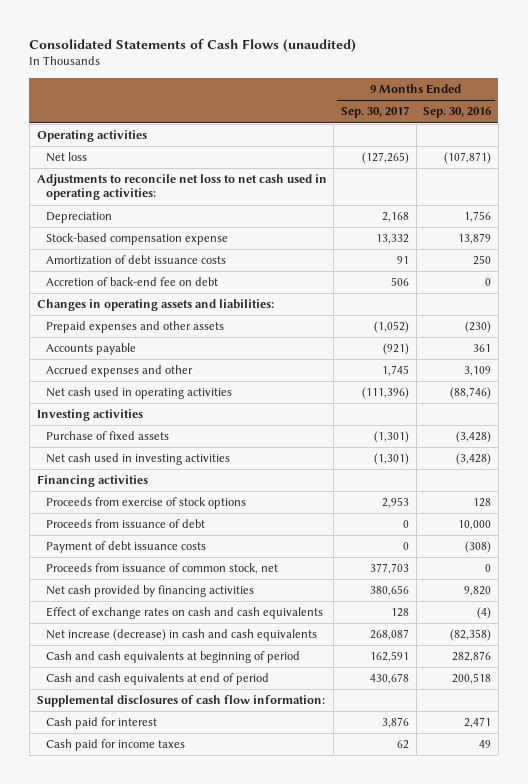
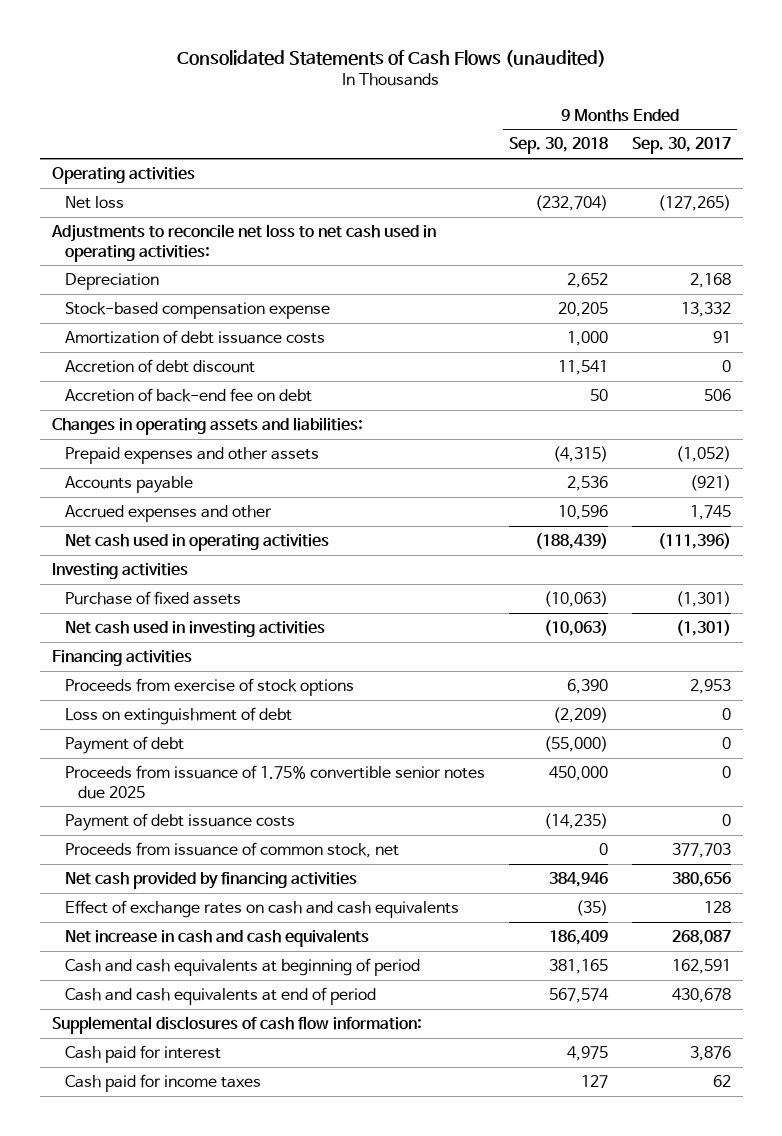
- | 9 Months Ended Sep. 30, 2017 | 9 Months Ended Sep. 30, 2016
+ | 9 Months Ended Sep. 30, 2018 | 9 Months Ended Sep. 30, 2017
+ Accretion of debt discount | 11,541 | 0
- Proceeds from issuance of debt | 0 | 10,000
+ Loss on extinguishment of debt | (2,209) | 0
+ Payment of debt | (55,000) | 0
+ Proceeds from issuance of 1.75% convertible senior notes due 2025 | 450,000 | 0
- Net increase (decrease) in cash and cash equivalents | 268,087 | (82,358)
+ Net increase in cash and cash equivalents | 186,409 | 268,087

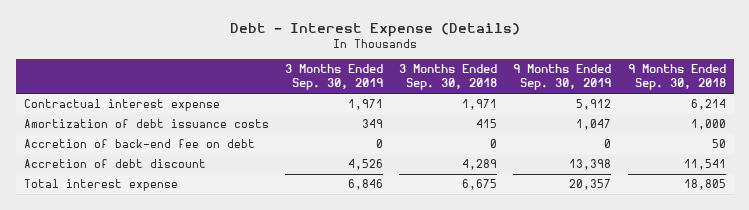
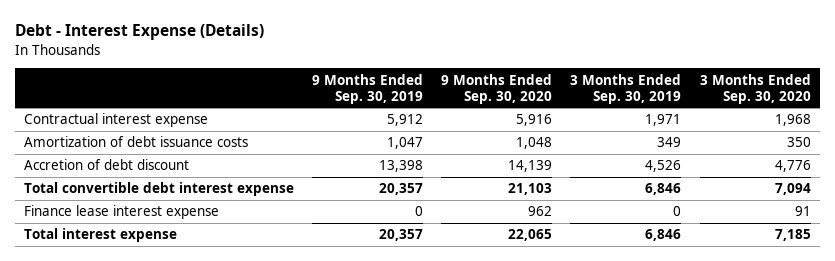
- | 3 Months Ended Sep. 30, 2019 | 3 Months Ended Sep. 30, 2018 | 9 Months Ended Sep. 30, 2019 | 9 Months Ended Sep. 30, 2018
+ | 9 Months Ended Sep. 30, 2019 | 9 Months Ended Sep. 30, 2020 | 3 Months Ended Sep. 30, 2019 | 3 Months Ended Sep. 30, 2020
- Accretion of back-end fee on debt | 0 | 0 | 0 | 50
+ Total convertible debt interest expense | 20,357 | 21,103 | 6,846 | 7,094
+ Finance lease interest expense | 0 | 962 | 0 | 91

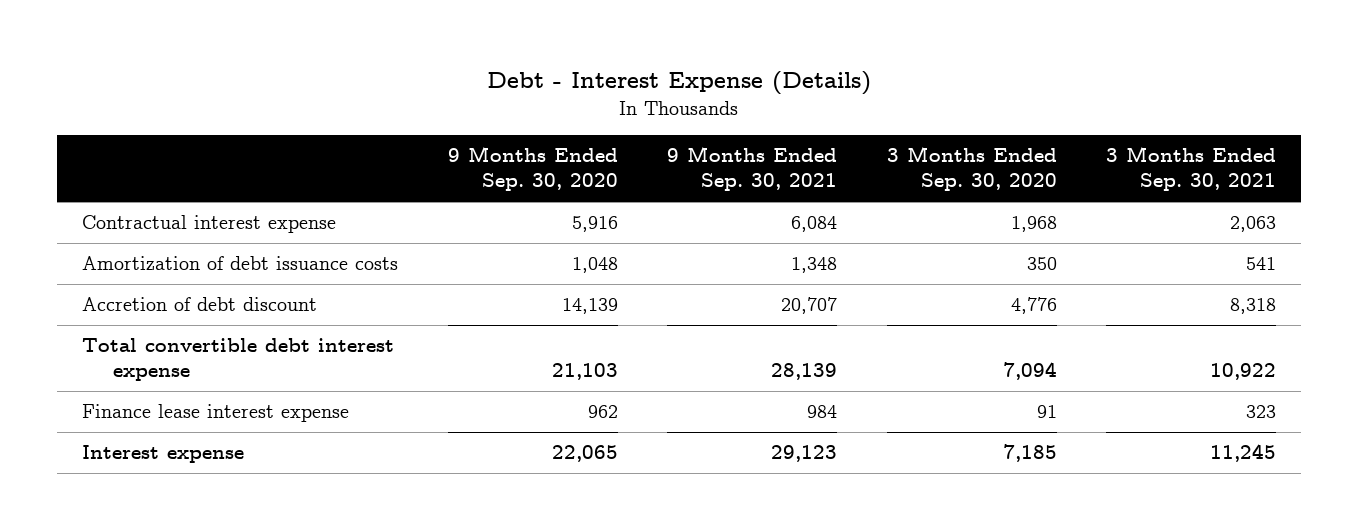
- | 9 Months Ended Sep. 30, 2019 | 9 Months Ended Sep. 30, 2020 | 3 Months Ended Sep. 30, 2019 | 3 Months Ended Sep. 30, 2020
+ | 9 Months Ended Sep. 30, 2020 | 9 Months Ended Sep. 30, 2021 | 3 Months Ended Sep. 30, 2020 | 3 Months Ended Sep. 30, 2021
- Total interest expense | 20,357 | 22,065 | 6,846 | 7,185
+ Interest expense | 22,065 | 29,123 | 7,185 | 11,245

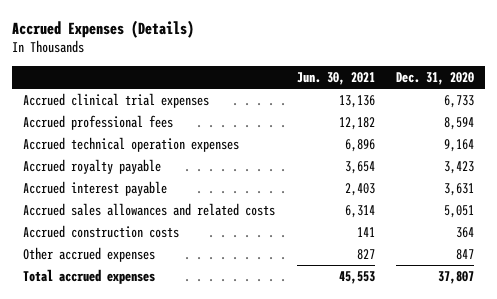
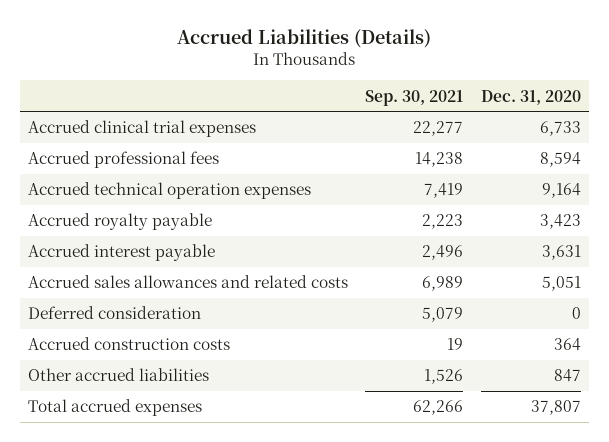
- Accrued Expenses (Details)
+ Accrued Liabilities (Details)
- | Jun. 30, 2021 | Dec. 31, 2020
+ | Sep. 30, 2021 | Dec. 31, 2020
+ Deferred consideration | 5,079 | 0
- Other accrued expenses | 827 | 847
+ Other accrued liabilities | 1,526 | 847

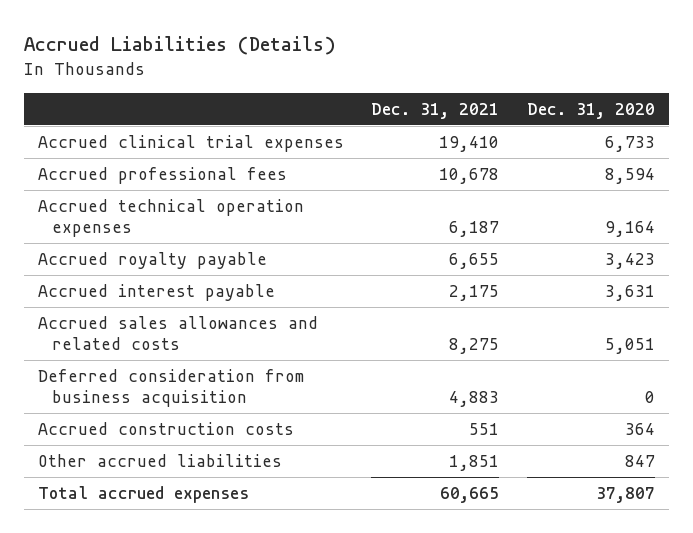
- | Sep. 30, 2021 | Dec. 31, 2020
+ | Dec. 31, 2021 | Dec. 31, 2020
- Deferred consideration | 5,079 | 0
+ Deferred consideration from business acquisition | 4,883 | 0

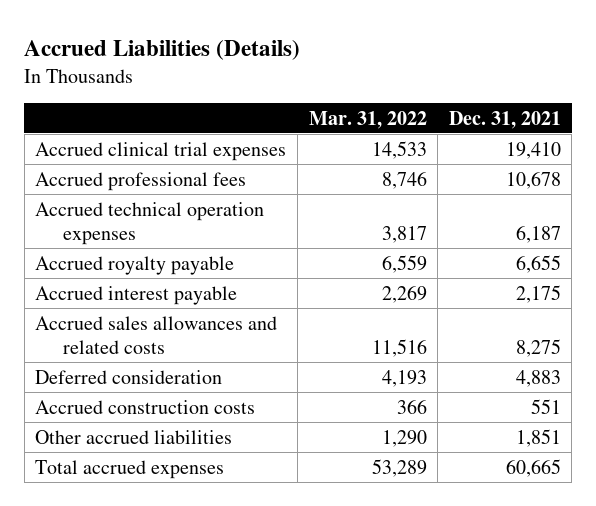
- | Dec. 31, 2021 | Dec. 31, 2020
+ | Mar. 31, 2022 | Dec. 31, 2021
- Deferred consideration from business acquisition | 4,883 | 0
+ Deferred consideration | 4,193 | 4,883

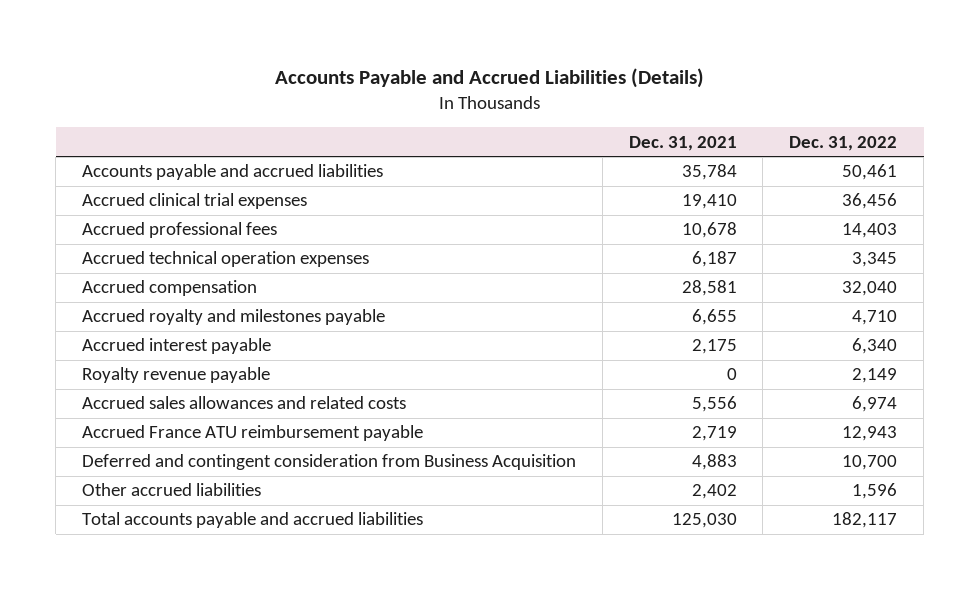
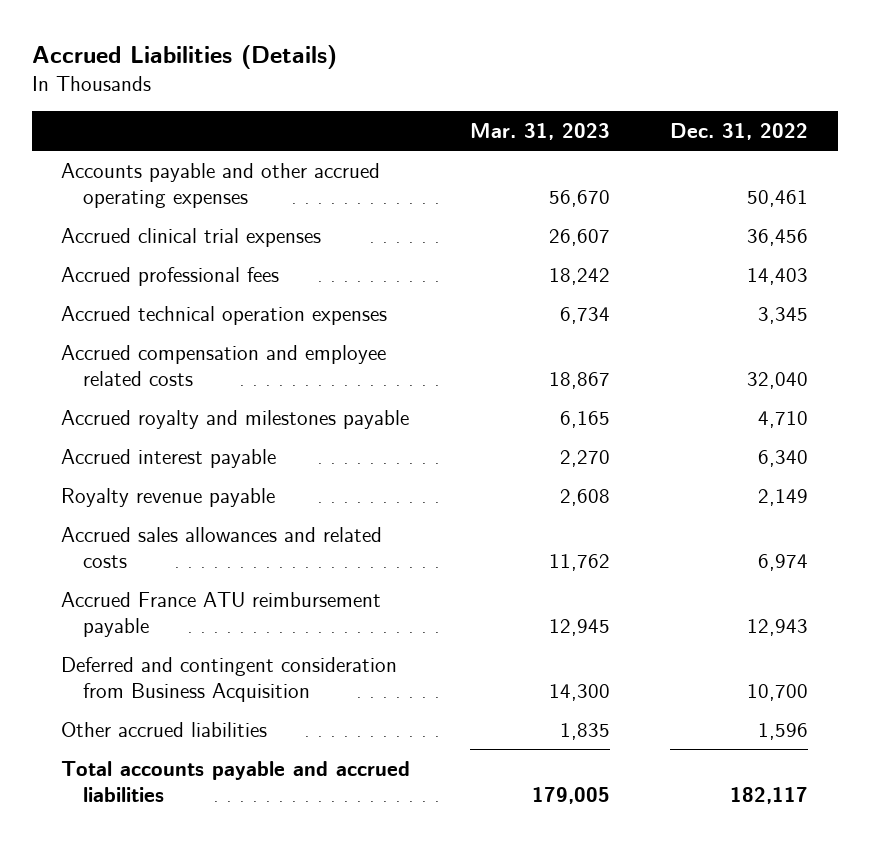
- Accounts Payable and Accrued Liabilities (Details)
+ Accrued Liabilities (Details)
- | Dec. 31, 2021 | Dec. 31, 2022
+ | Mar. 31, 2023 | Dec. 31, 2022
- Accounts payable and accrued liabilities | 35,784 | 50,461
+ Accounts payable and other accrued operating expenses | 56,670 | 50,461
- Accrued compensation | 28,581 | 32,040
+ Accrued compensation and employee related costs | 18,867 | 32,040

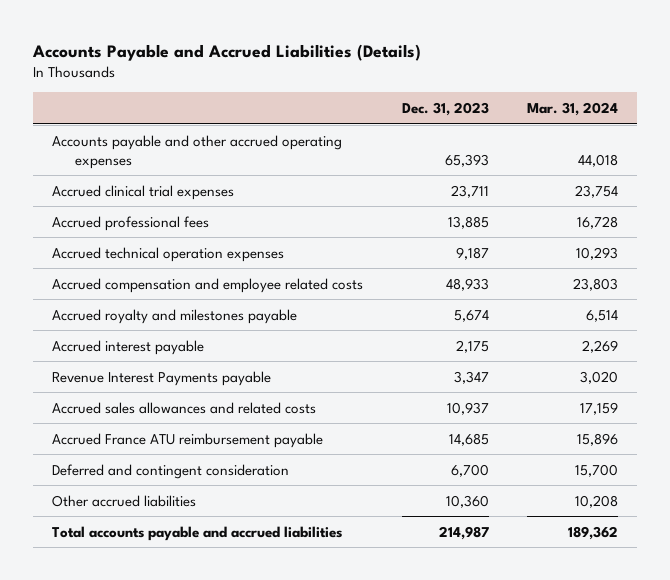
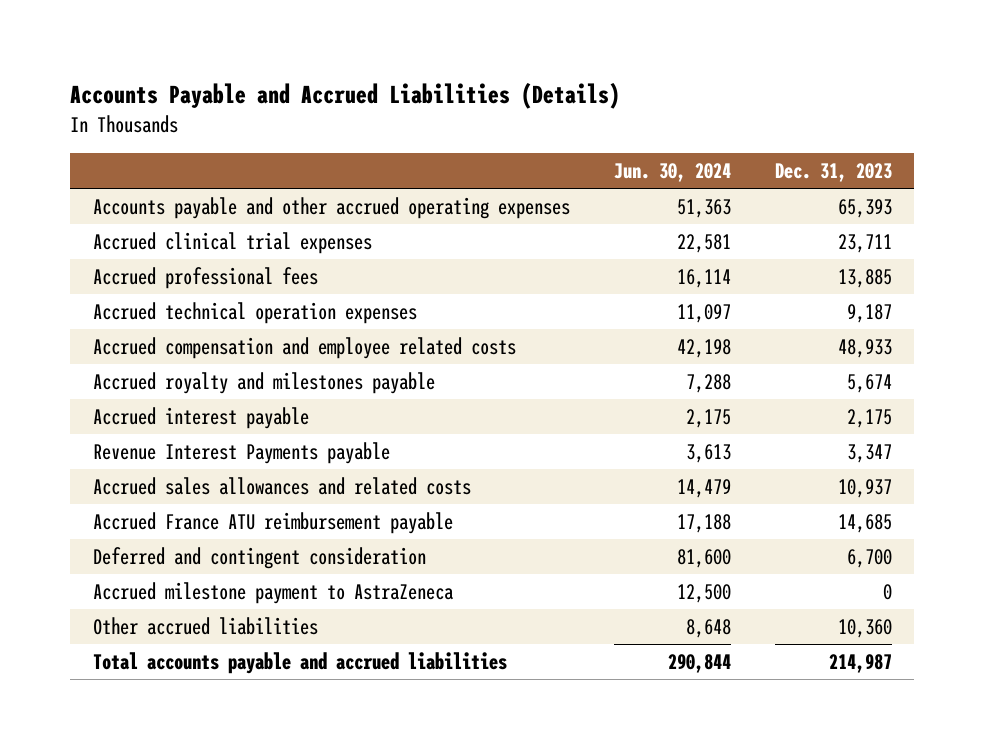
- | Dec. 31, 2023 | Mar. 31, 2024
+ | Jun. 30, 2024 | Dec. 31, 2023
+ Accrued milestone payment to AstraZeneca | 12,500 | 0

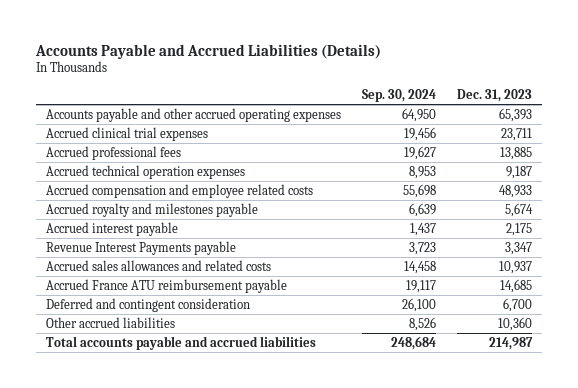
- | Jun. 30, 2024 | Dec. 31, 2023
+ | Sep. 30, 2024 | Dec. 31, 2023
- Accrued milestone payment to AstraZeneca | 12,500 | 0

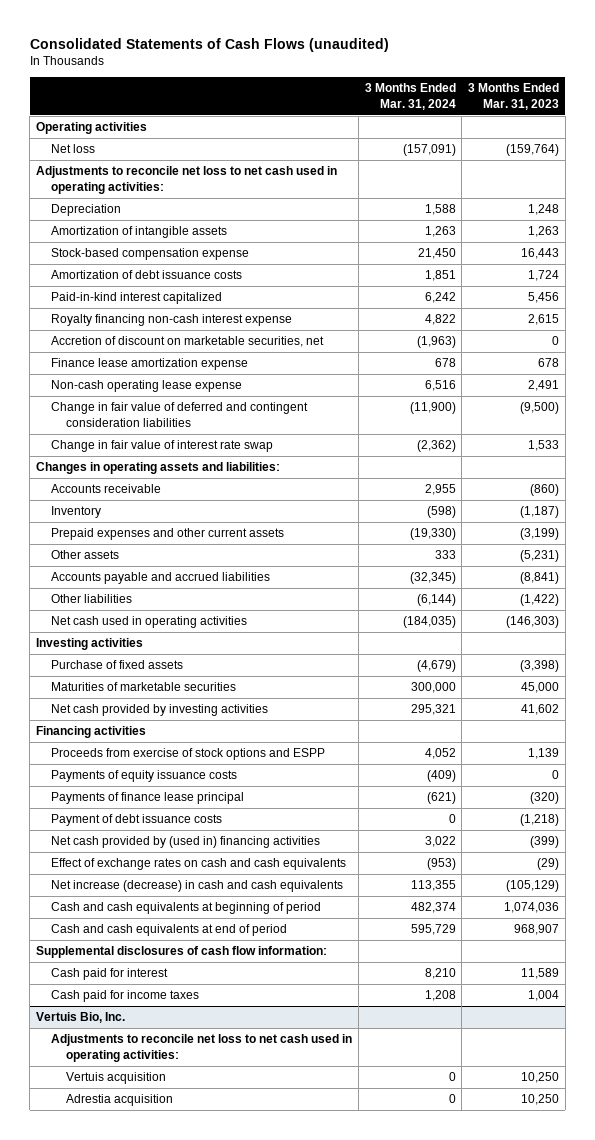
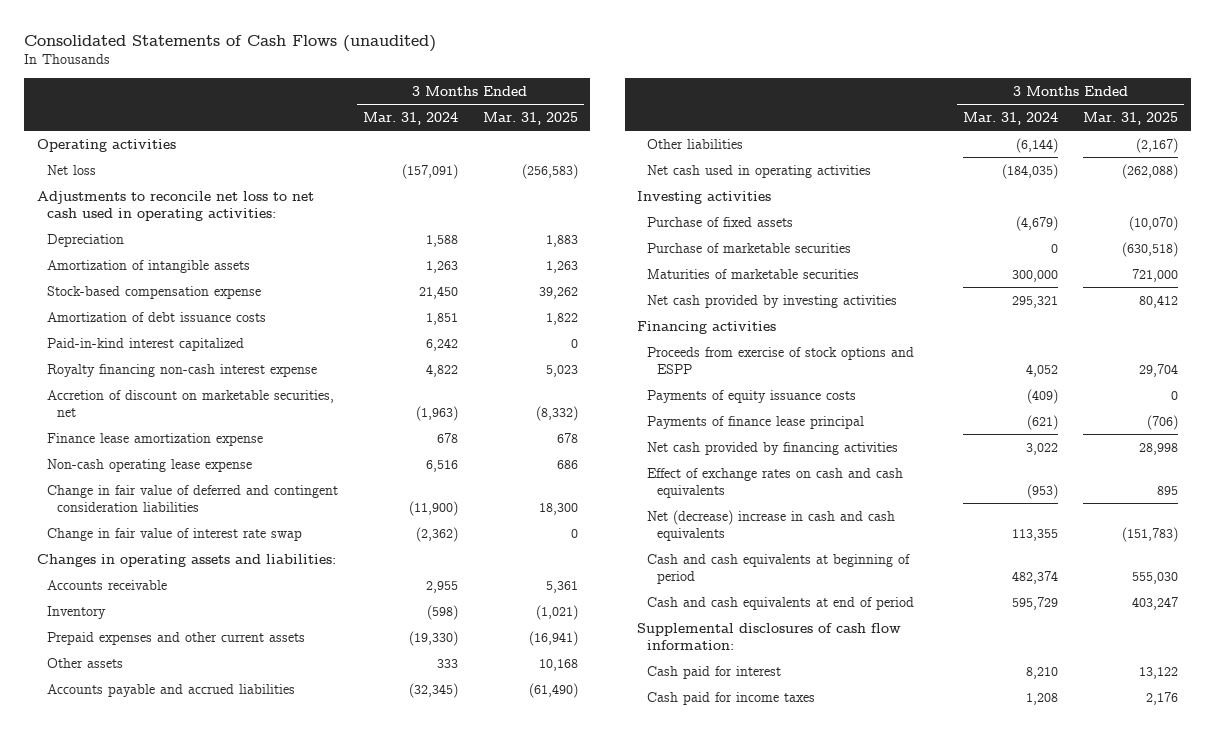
- | 3 Months Ended Mar. 31, 2024 | 3 Months Ended Mar. 31, 2023
+ | 3 Months Ended Mar. 31, 2024 | 3 Months Ended Mar. 31, 2025
+ Purchase of marketable securities | 0 | (630,518)
- Payment of debt issuance costs | 0 | (1,218)
- Net cash provided by (used in) financing activities | 3,022 | (399)
+ Net cash provided by financing activities | 3,022 | 28,998
- Net increase (decrease) in cash and cash equivalents | 113,355 | (105,129)
+ Net (decrease) increase in cash and cash equivalents | 113,355 | (151,783)
- Vertuis Bio, Inc.
- Adjustments to reconcile net loss to net cash used in operating activities:
- Vertuis acquisition | 0 | 10,250
- Adrestia acquisition | 0 | 10,250

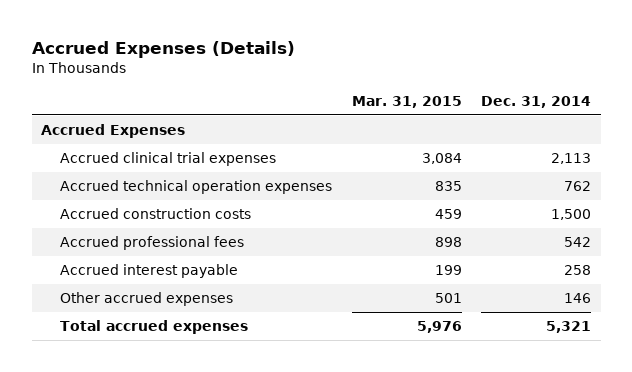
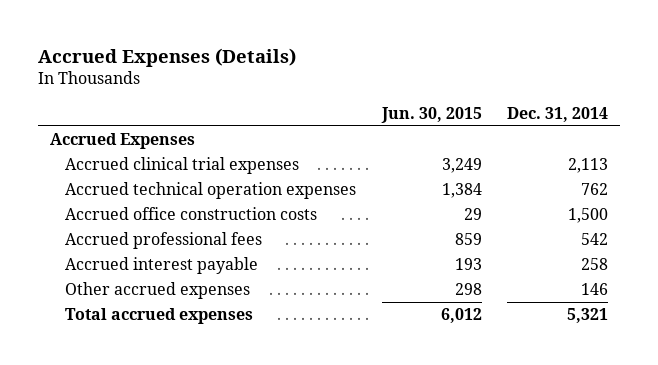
- | Mar. 31, 2015 | Dec. 31, 2014
+ | Jun. 30, 2015 | Dec. 31, 2014
- Accrued construction costs | 459 | 1,500
+ Accrued office construction costs | 29 | 1,500

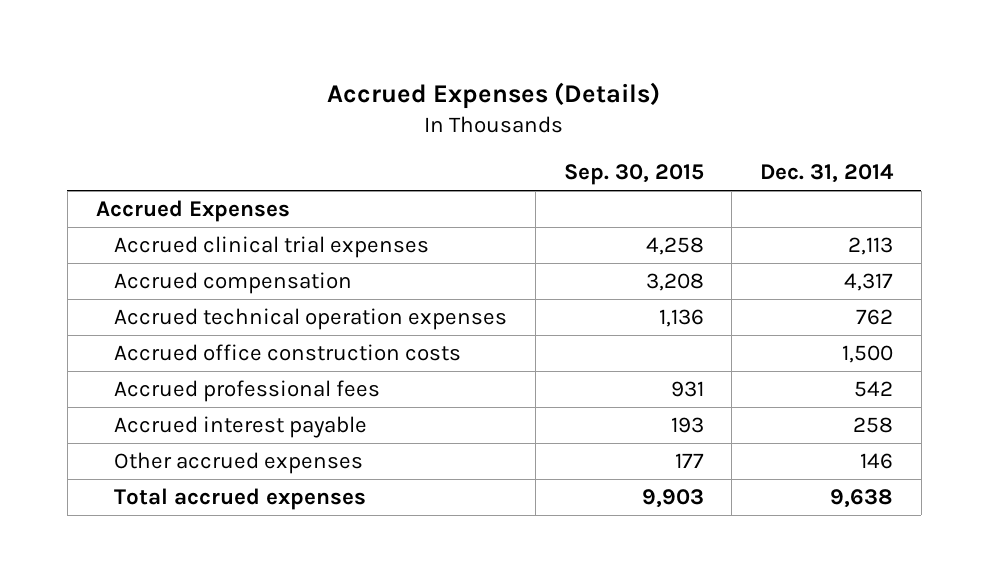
- | Jun. 30, 2015 | Dec. 31, 2014
+ | Sep. 30, 2015 | Dec. 31, 2014
+ Accrued compensation | 3,208 | 4,317
- Total accrued expenses | 6,012 | 5,321
+ Total accrued expenses | 9,903 | 9,638

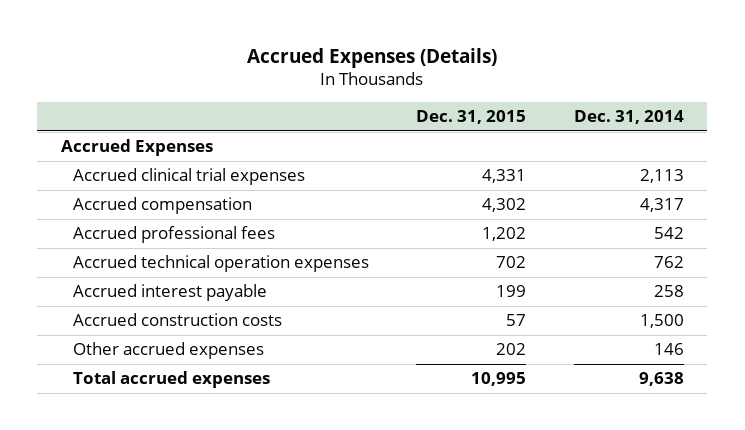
- | Sep. 30, 2015 | Dec. 31, 2014
+ | Dec. 31, 2015 | Dec. 31, 2014
- Accrued office construction costs | | 1,500
moved down: Accrued technical operation expenses | 702 | 762
+ Accrued construction costs | 57 | 1,500

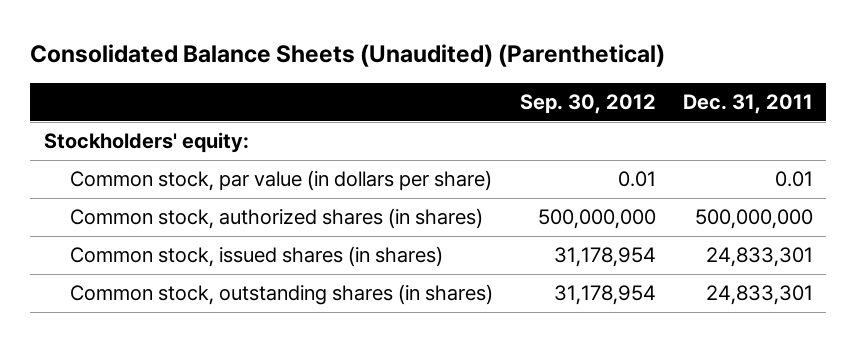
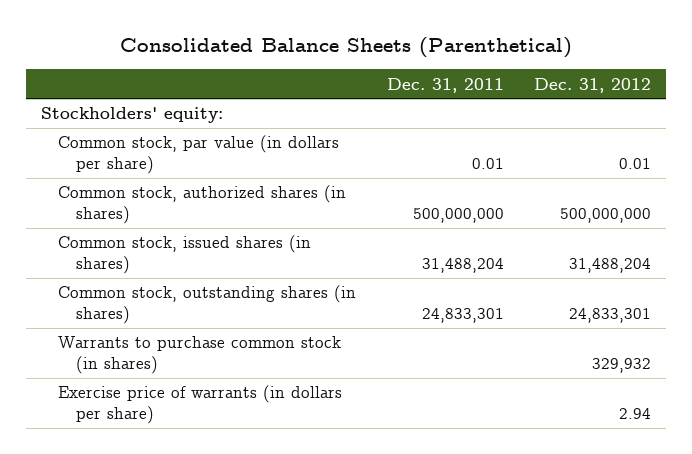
- Consolidated Balance Sheets (Unaudited) (Parenthetical)
+ Consolidated Balance Sheets (Parenthetical)
- | Sep. 30, 2012 | Dec. 31, 2011
+ | Dec. 31, 2011 | Dec. 31, 2012
- Common stock, issued shares (in shares) | 31,178,954 | 24,833,301
+ Common stock, issued shares (in shares) | 31,488,204 | 31,488,204
+ Warrants to purchase common stock (in shares) | | 329,932
+ Exercise price of warrants (in dollars per share) | | 2.94

